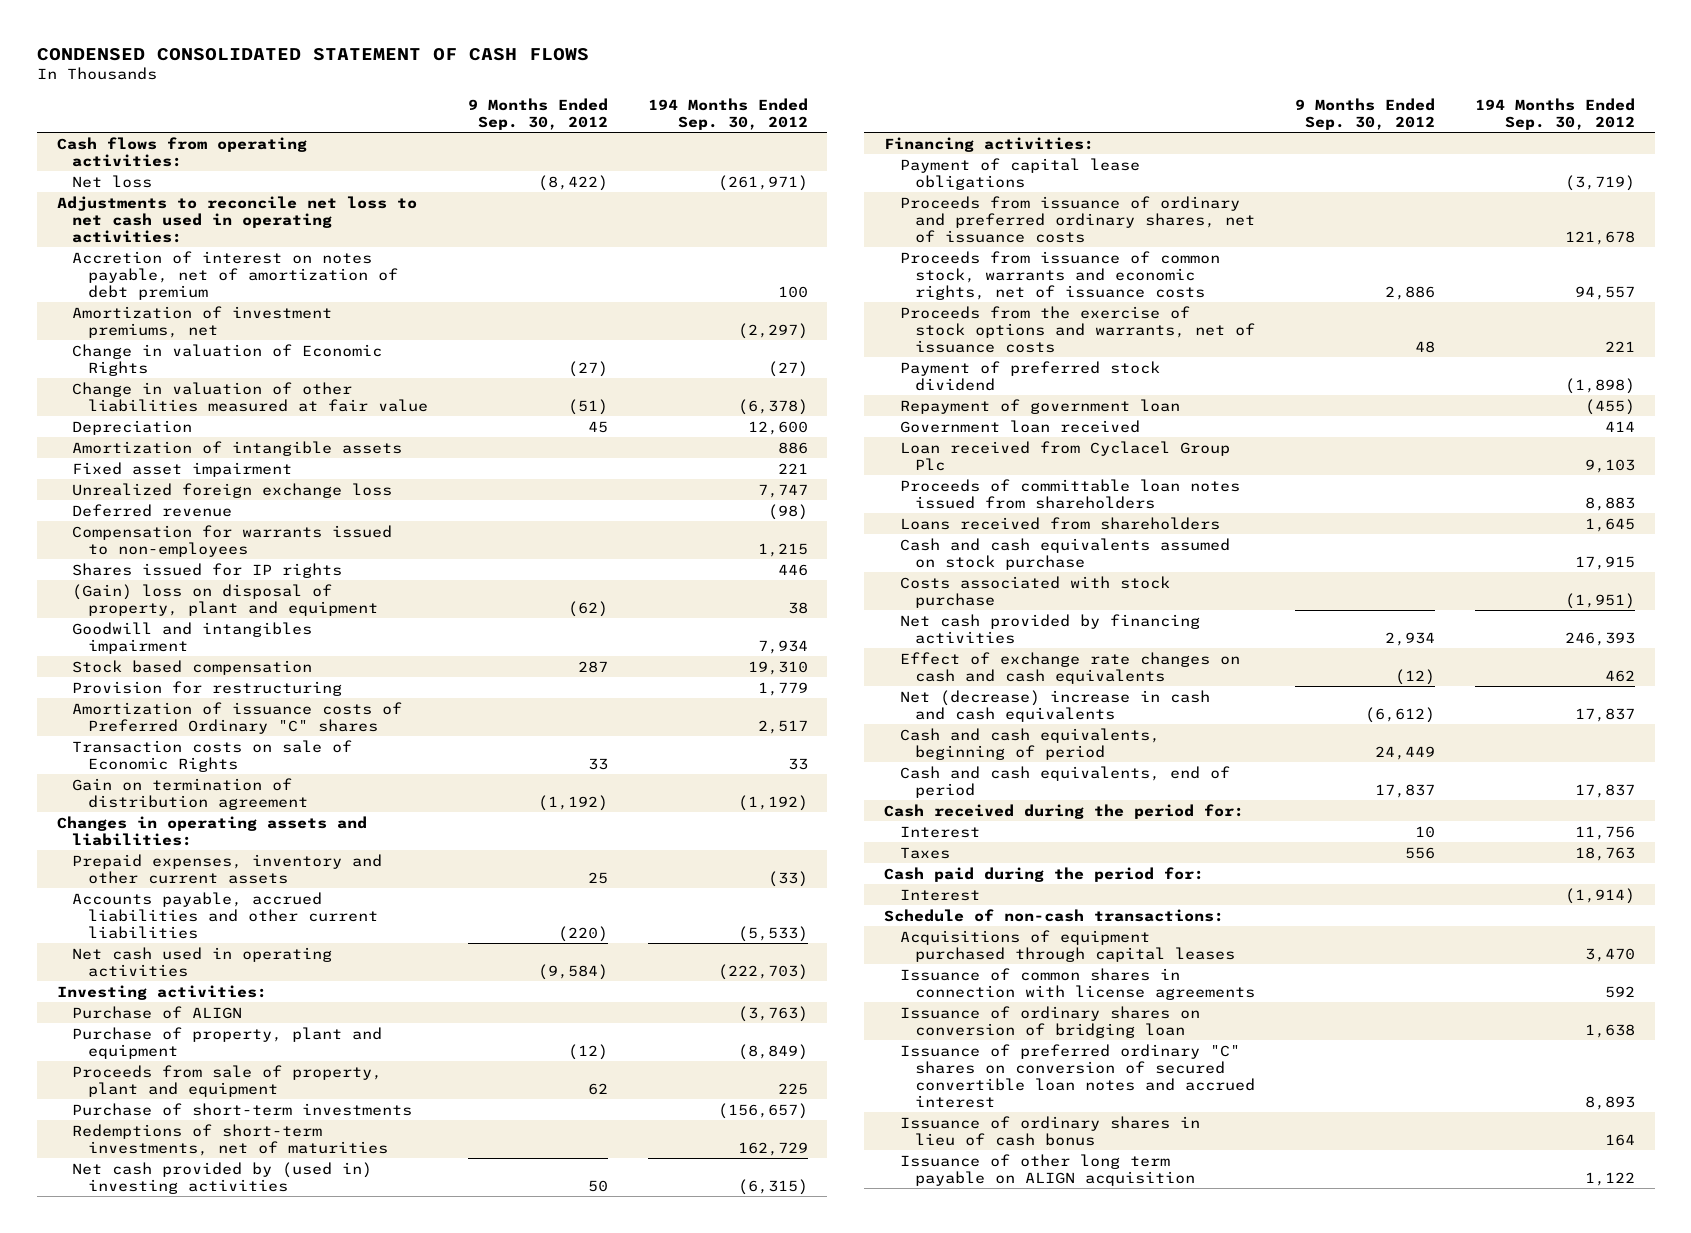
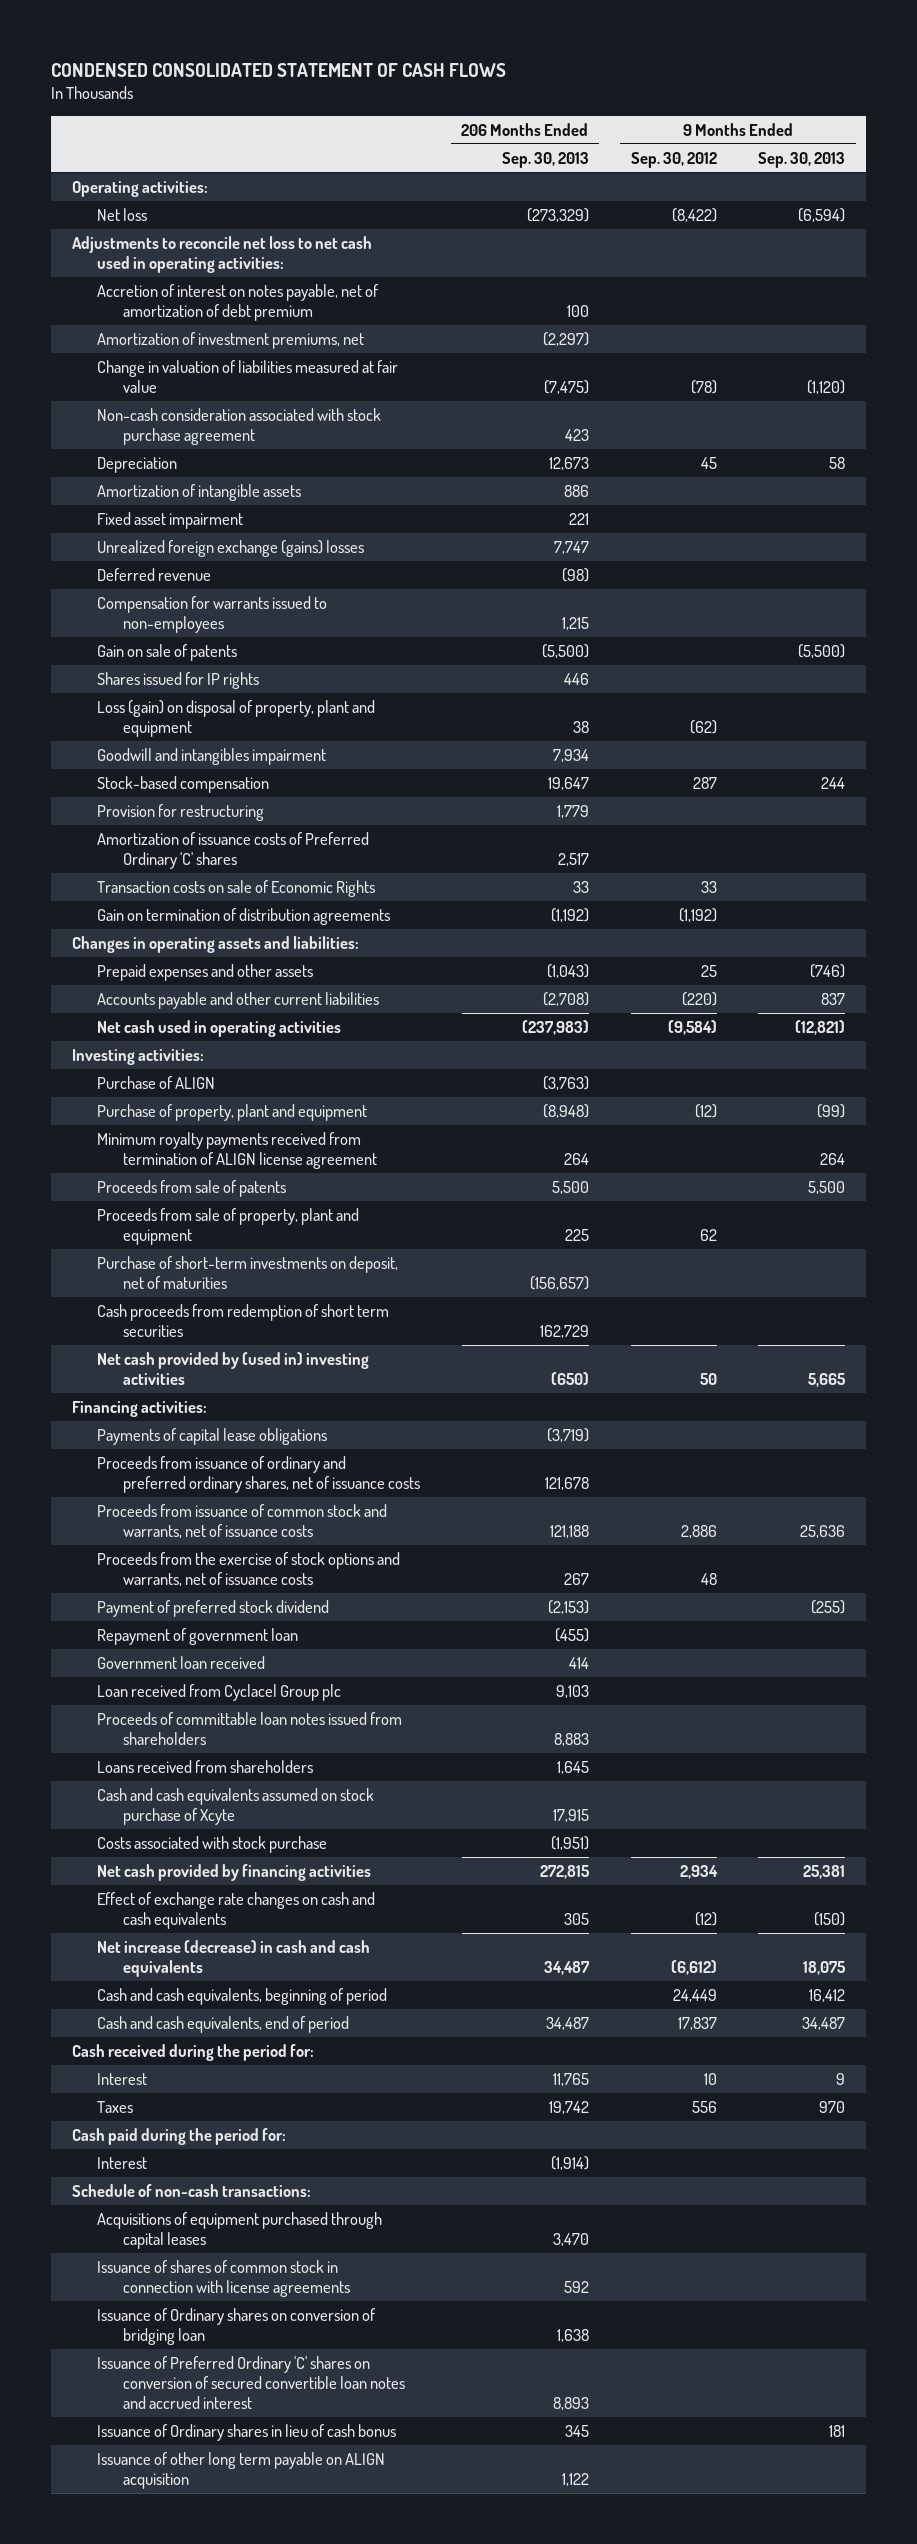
- | 9 Months Ended Sep. 30, 2012 | 194 Months Ended Sep. 30, 2012
+ | 206 Months Ended Sep. 30, 2013 | 9 Months Ended Sep. 30, 2012 | 9 Months Ended Sep. 30, 2013
- Cash flows from operating activities:
+ Operating activities:
- Change in valuation of Economic Rights | (27) | (27)
- Change in valuation of other liabilities measured at fair value | (51) | (6,378)
+ Change in valuation of liabilities measured at fair value | (7,475) | (78) | (1,120)
+ Non-cash consideration associated with stock purchase agreement | 423 | |
- Unrealized foreign exchange loss | | 7,747
+ Unrealized foreign exchange (gains) losses | 7,747 | |
+ Gain on sale of patents | (5,500) | | (5,500)
- (Gain) loss on disposal of property, plant and equipment | (62) | 38
+ Loss (gain) on disposal of property, plant and equipment | 38 | (62) |
- Stock based compensation | 287 | 19,310
+ Stock-based compensation | 19,647 | 287 | 244
- Amortization of issuance costs of Preferred Ordinary "C" shares | | 2,517
+ Amortization of issuance costs of Preferred Ordinary 'C' shares | 2,517 | |
- Gain on termination of distribution agreement | (1,192) | (1,192)
+ Gain on termination of distribution agreements | (1,192) | (1,192) |
- Prepaid expenses, inventory and other current assets | 25 | (33)
- Accounts payable, accrued liabilities and other current liabilities | (220) | (5,533)
+ Prepaid expenses and other assets | (1,043) | 25 | (746)
+ Accounts payable and other current liabilities | (2,708) | (220) | 837
+ Minimum royalty payments received from termination of ALIGN license agreement | 264 | | 264
+ Proceeds from sale of patents | 5,500 | | 5,500
- Purchase of short-term investments | | (156,657)
- Redemptions of short-term investments, net of maturities | | 162,729
+ Purchase of short-term investments on deposit, net of maturities | (156,657) | |
+ Cash proceeds from redemption of short term securities | 162,729 | |
- Payment of capital lease obligations | | (3,719)
+ Payments of capital lease obligations | (3,719) | |
- Proceeds from issuance of common stock, warrants and economic rights, net of issuance costs | 2,886 | 94,557
+ Proceeds from issuance of common stock and warrants, net of issuance costs | 121,188 | 2,886 | 25,636
- Loan received from Cyclacel Group Plc | | 9,103
+ Loan received from Cyclacel Group plc | 9,103 | |
- Cash and cash equivalents assumed on stock purchase | | 17,915
+ Cash and cash equivalents assumed on stock purchase of Xcyte | 17,915 | |
- Net (decrease) increase in cash and cash equivalents | (6,612) | 17,837
+ Net increase (decrease) in cash and cash equivalents | 34,487 | (6,612) | 18,075
- Issuance of common shares in connection with license agreements | | 592
- Issuance of ordinary shares on conversion of bridging loan | | 1,638
- Issuance of preferred ordinary "C" shares on conversion of secured convertible loan notes and accrued interest | | 8,893
- Issuance of ordinary shares in lieu of cash bonus | | 164
+ Issuance of shares of common stock in connection with license agreements | 592 | |
+ Issuance of Ordinary shares on conversion of bridging loan | 1,638 | |
+ Issuance of Preferred Ordinary 'C' shares on conversion of secured convertible loan notes and accrued interest | 8,893 | |
+ Issuance of Ordinary shares in lieu of cash bonus | 345 | | 181

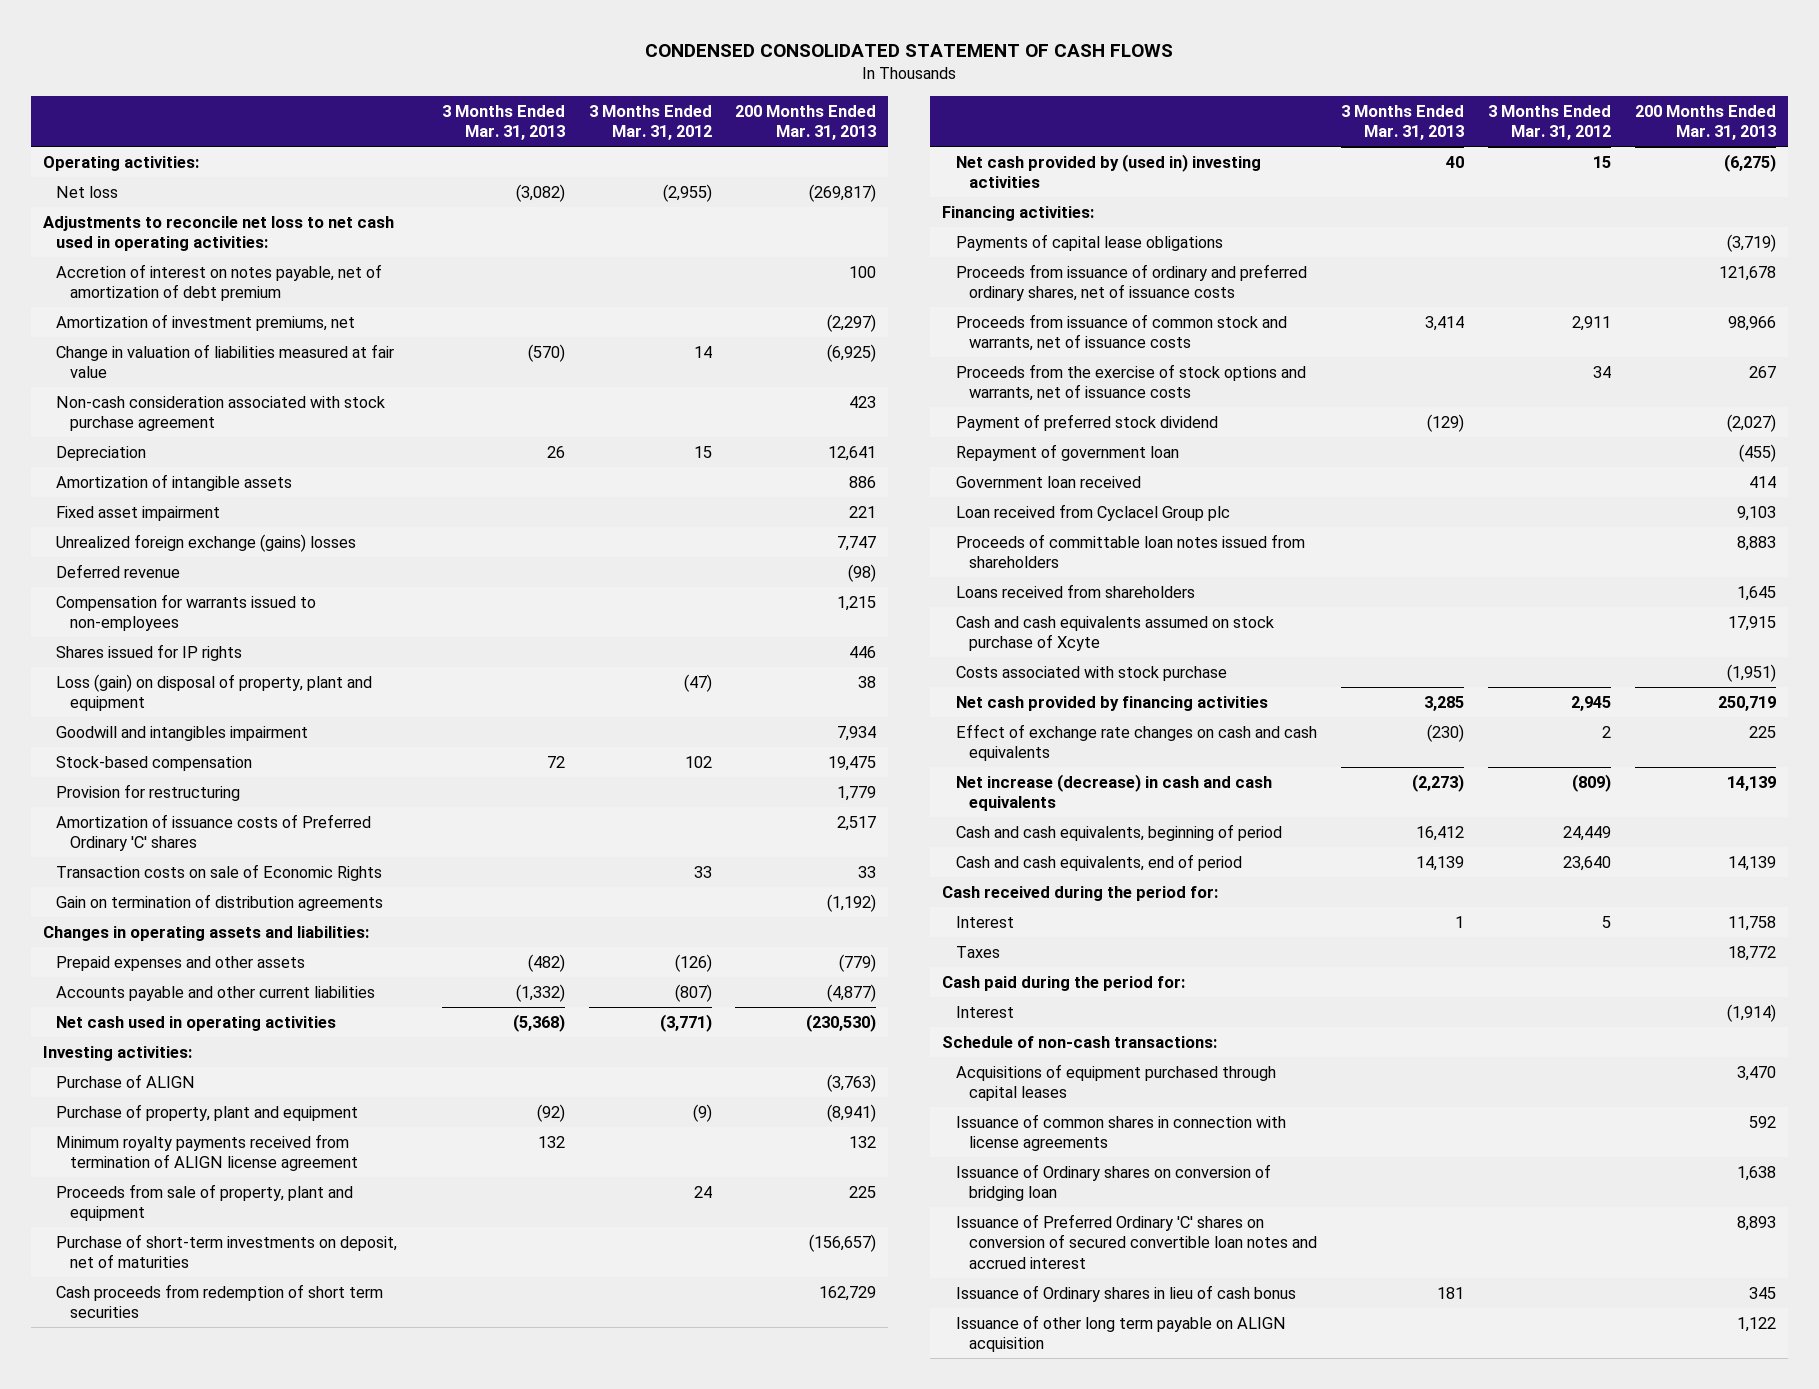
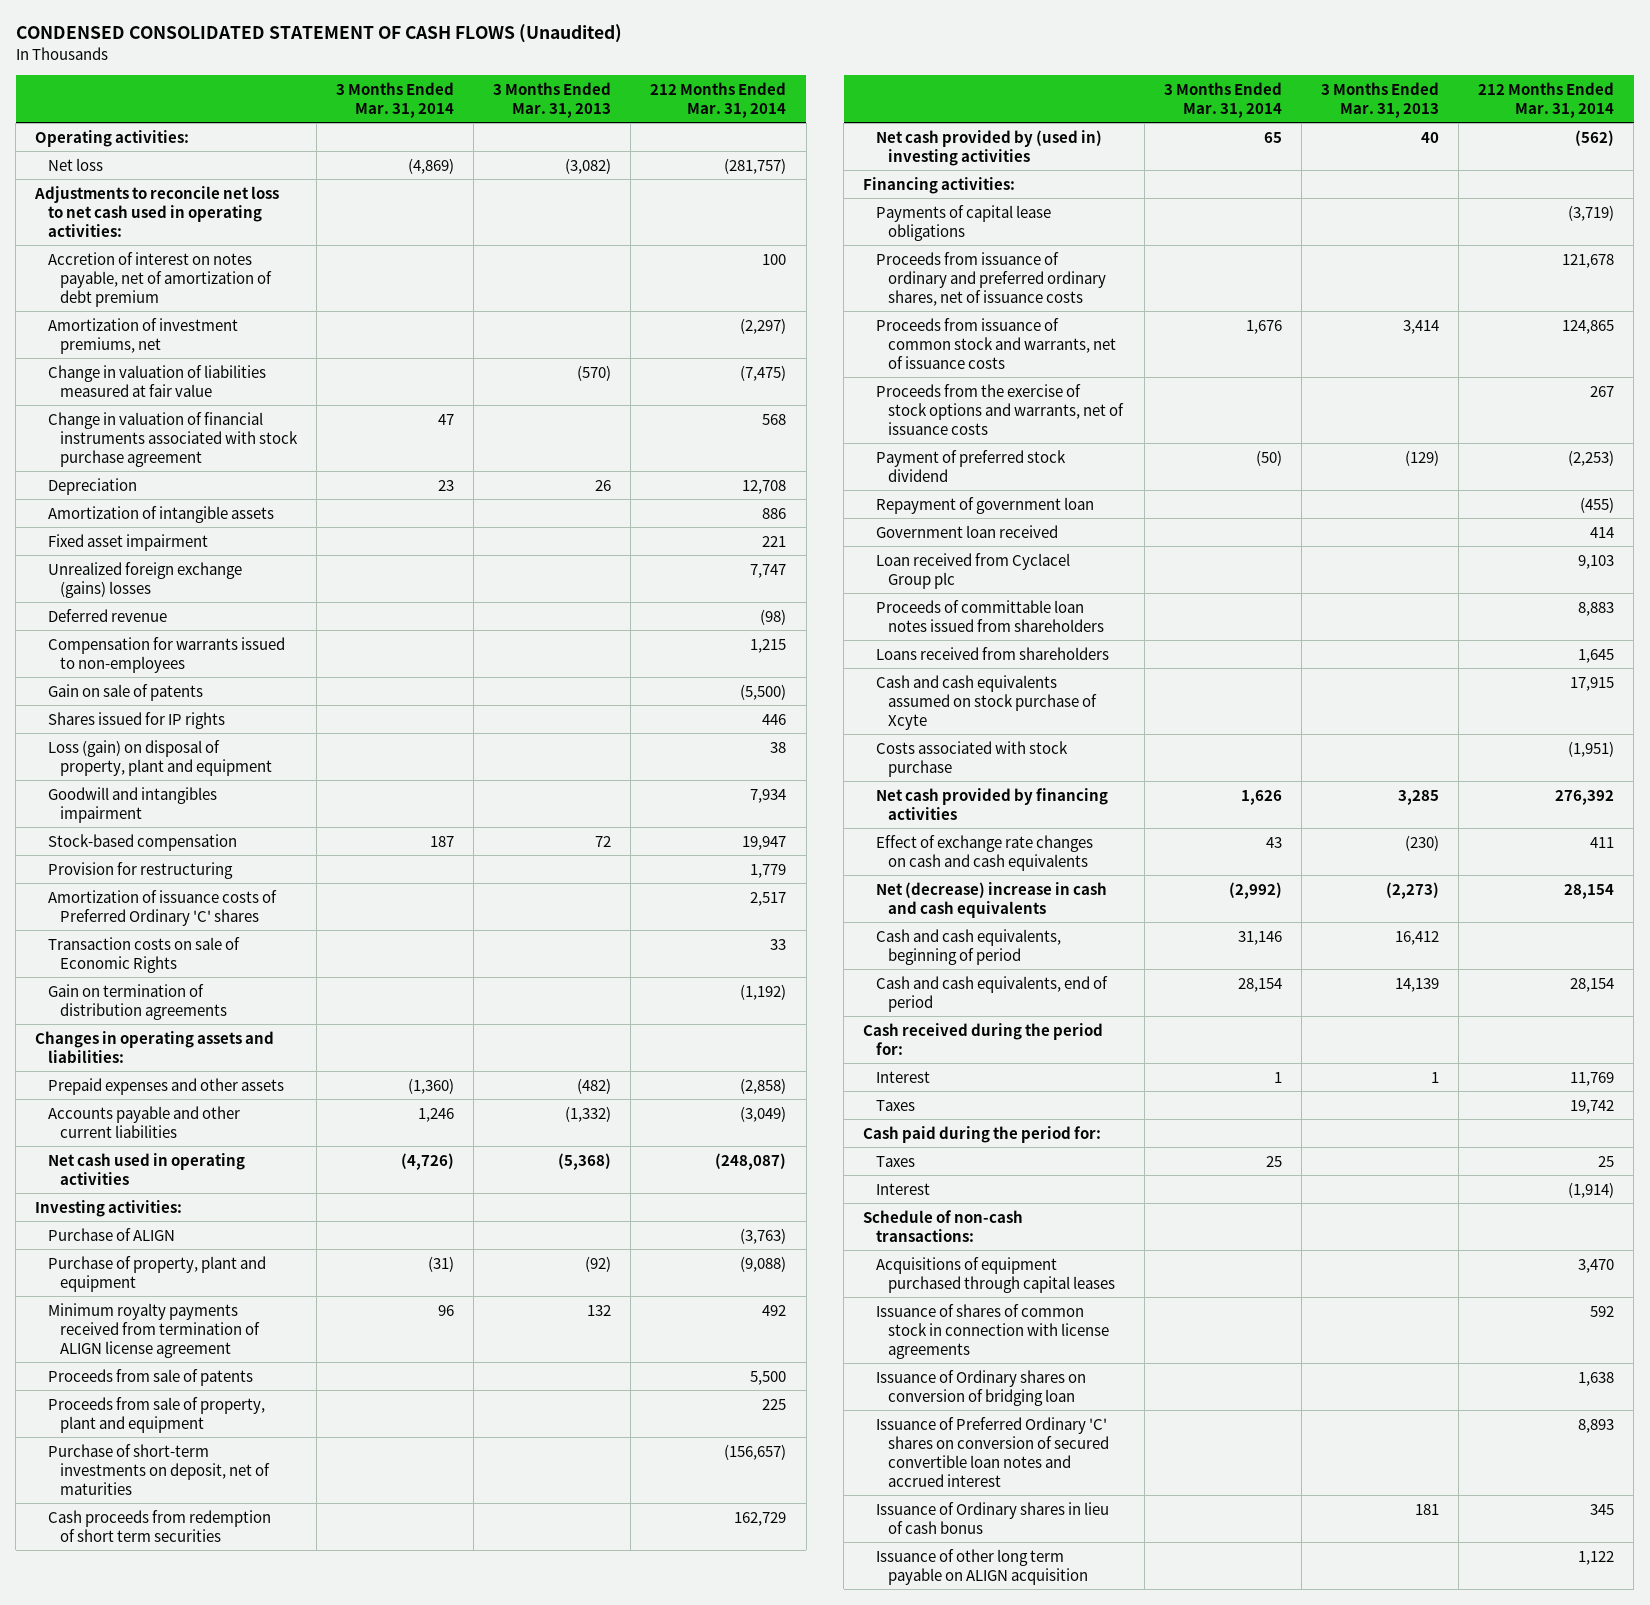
- CONDENSED CONSOLIDATED STATEMENT OF CASH FLOWS
+ CONDENSED CONSOLIDATED STATEMENT OF CASH FLOWS (Unaudited)
- | 3 Months Ended Mar. 31, 2013 | 3 Months Ended Mar. 31, 2012 | 200 Months Ended Mar. 31, 2013
+ | 3 Months Ended Mar. 31, 2014 | 3 Months Ended Mar. 31, 2013 | 212 Months Ended Mar. 31, 2014
- Non-cash consideration associated with stock purchase agreement | | | 423
+ Change in valuation of financial instruments associated with stock purchase agreement | 47 | | 568
+ Gain on sale of patents | | | (5,500)
+ Proceeds from sale of patents | | | 5,500
- Net increase (decrease) in cash and cash equivalents | (2,273) | (809) | 14,139
+ Net (decrease) increase in cash and cash equivalents | (2,992) | (2,273) | 28,154
+ Taxes | 25 | | 25
- Issuance of common shares in connection with license agreements | | | 592
+ Issuance of shares of common stock in connection with license agreements | | | 592

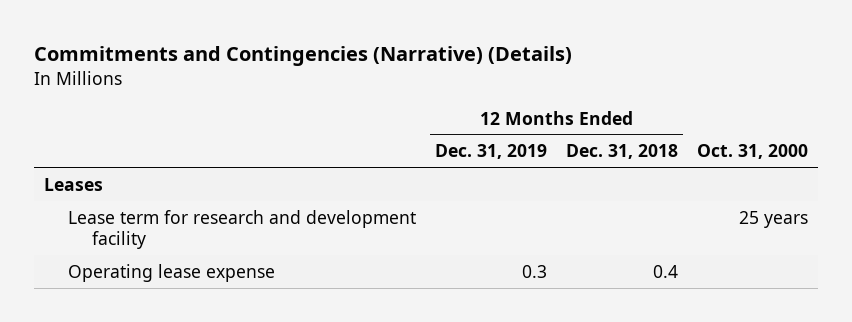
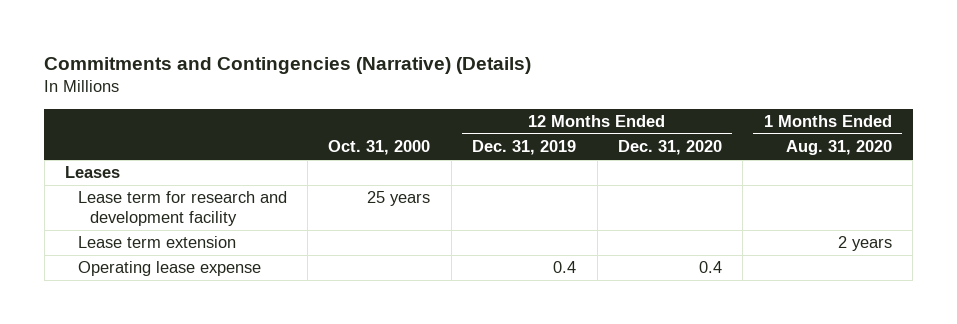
- | 12 Months Ended Dec. 31, 2019 | 12 Months Ended Dec. 31, 2018 | Oct. 31, 2000
+ | Oct. 31, 2000 | 12 Months Ended Dec. 31, 2019 | 12 Months Ended Dec. 31, 2020 | 1 Months Ended Aug. 31, 2020
- Operating lease expense | 0.3 | 0.4 |
+ Lease term extension | | | | 2 years
+ Operating lease expense | | 0.4 | 0.4 |

